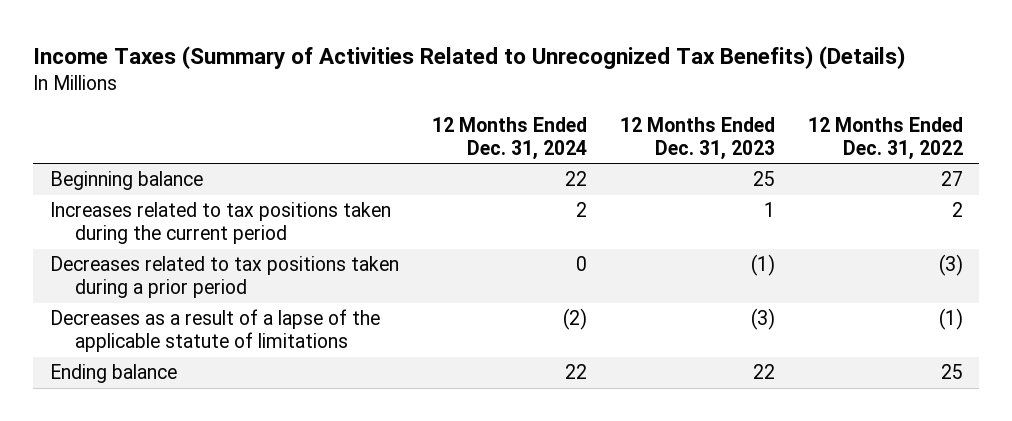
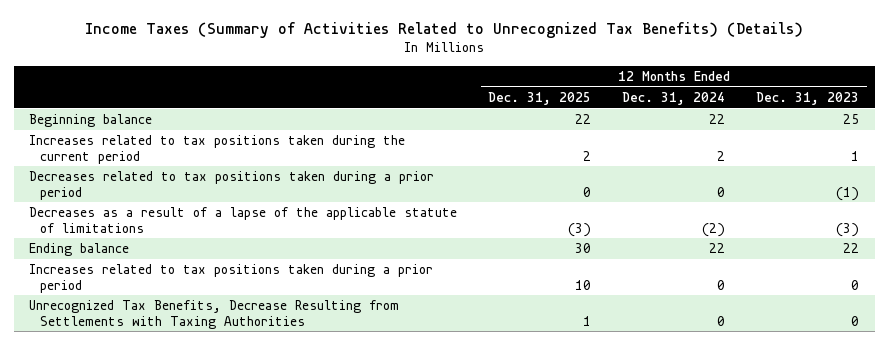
- | 12 Months Ended Dec. 31, 2024 | 12 Months Ended Dec. 31, 2023 | 12 Months Ended Dec. 31, 2022
+ | 12 Months Ended Dec. 31, 2025 | 12 Months Ended Dec. 31, 2024 | 12 Months Ended Dec. 31, 2023
+ Increases related to tax positions taken during a prior period | 10 | 0 | 0
+ Unrecognized Tax Benefits, Decrease Resulting from Settlements with Taxing Authorities | 1 | 0 | 0

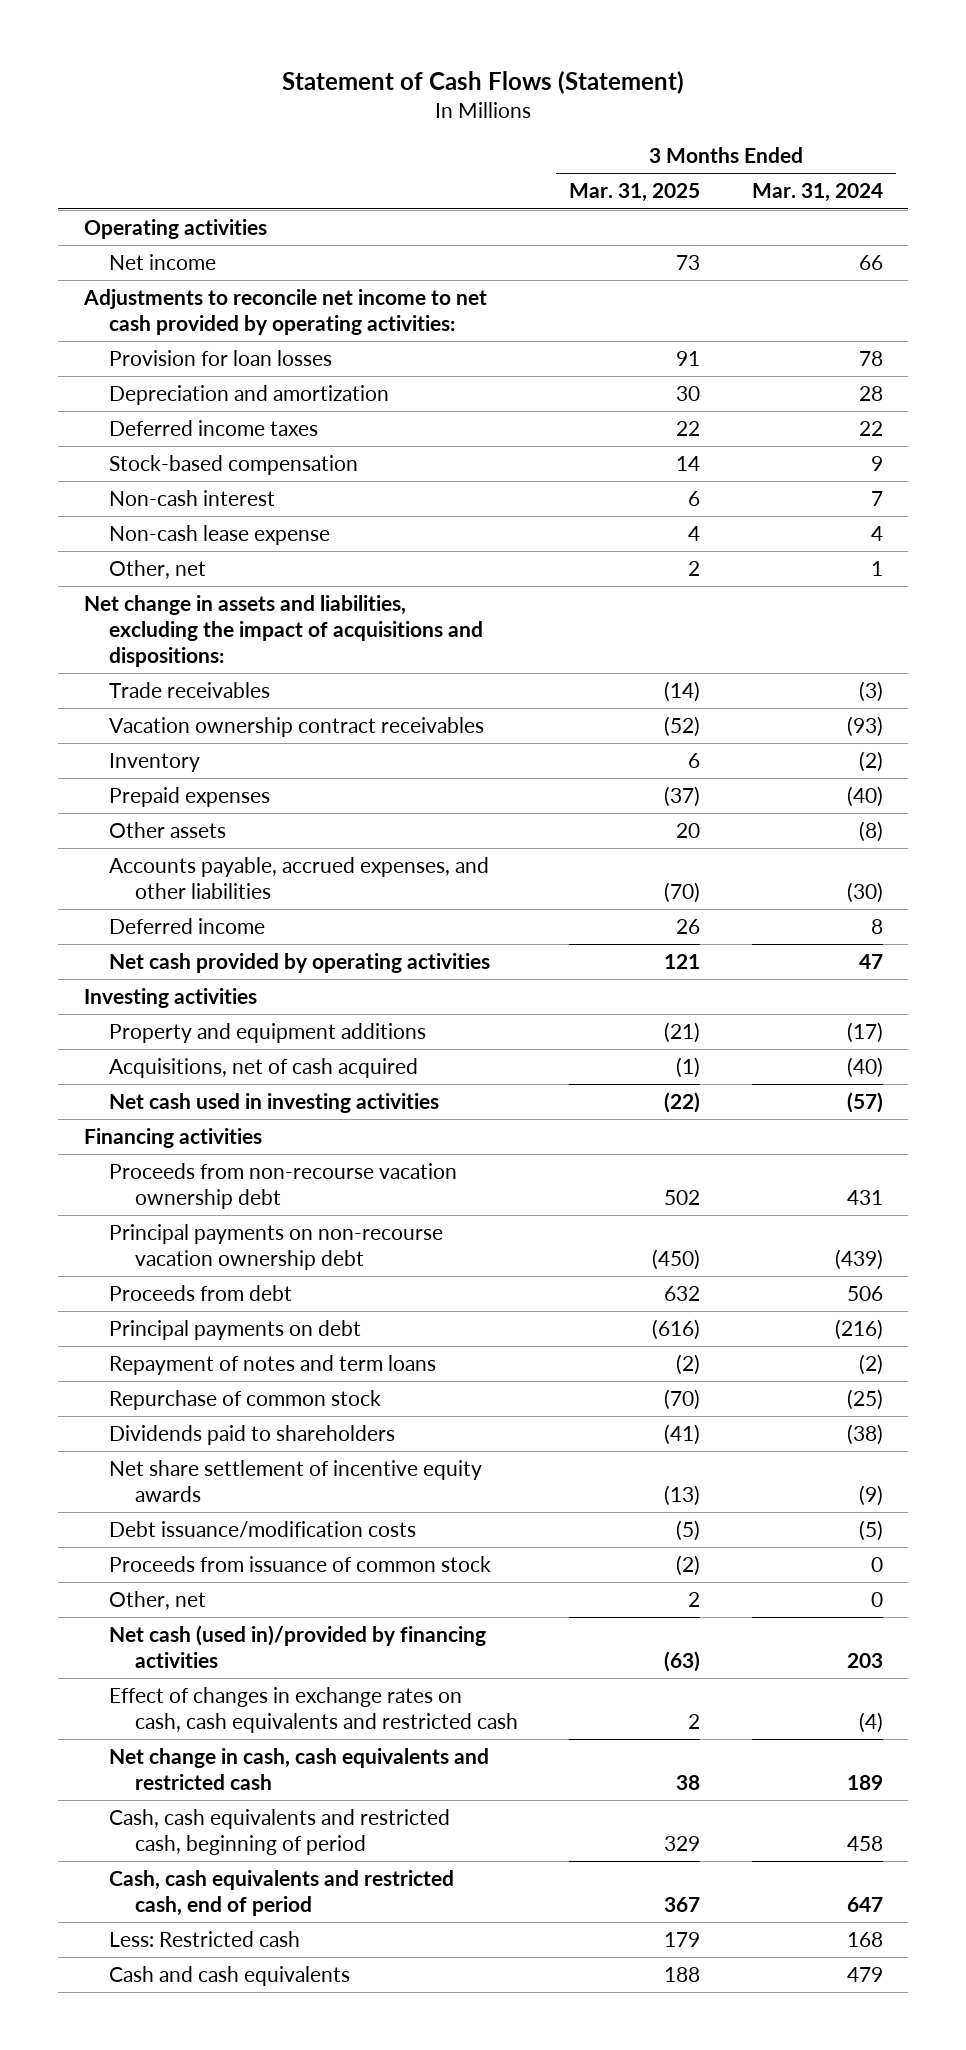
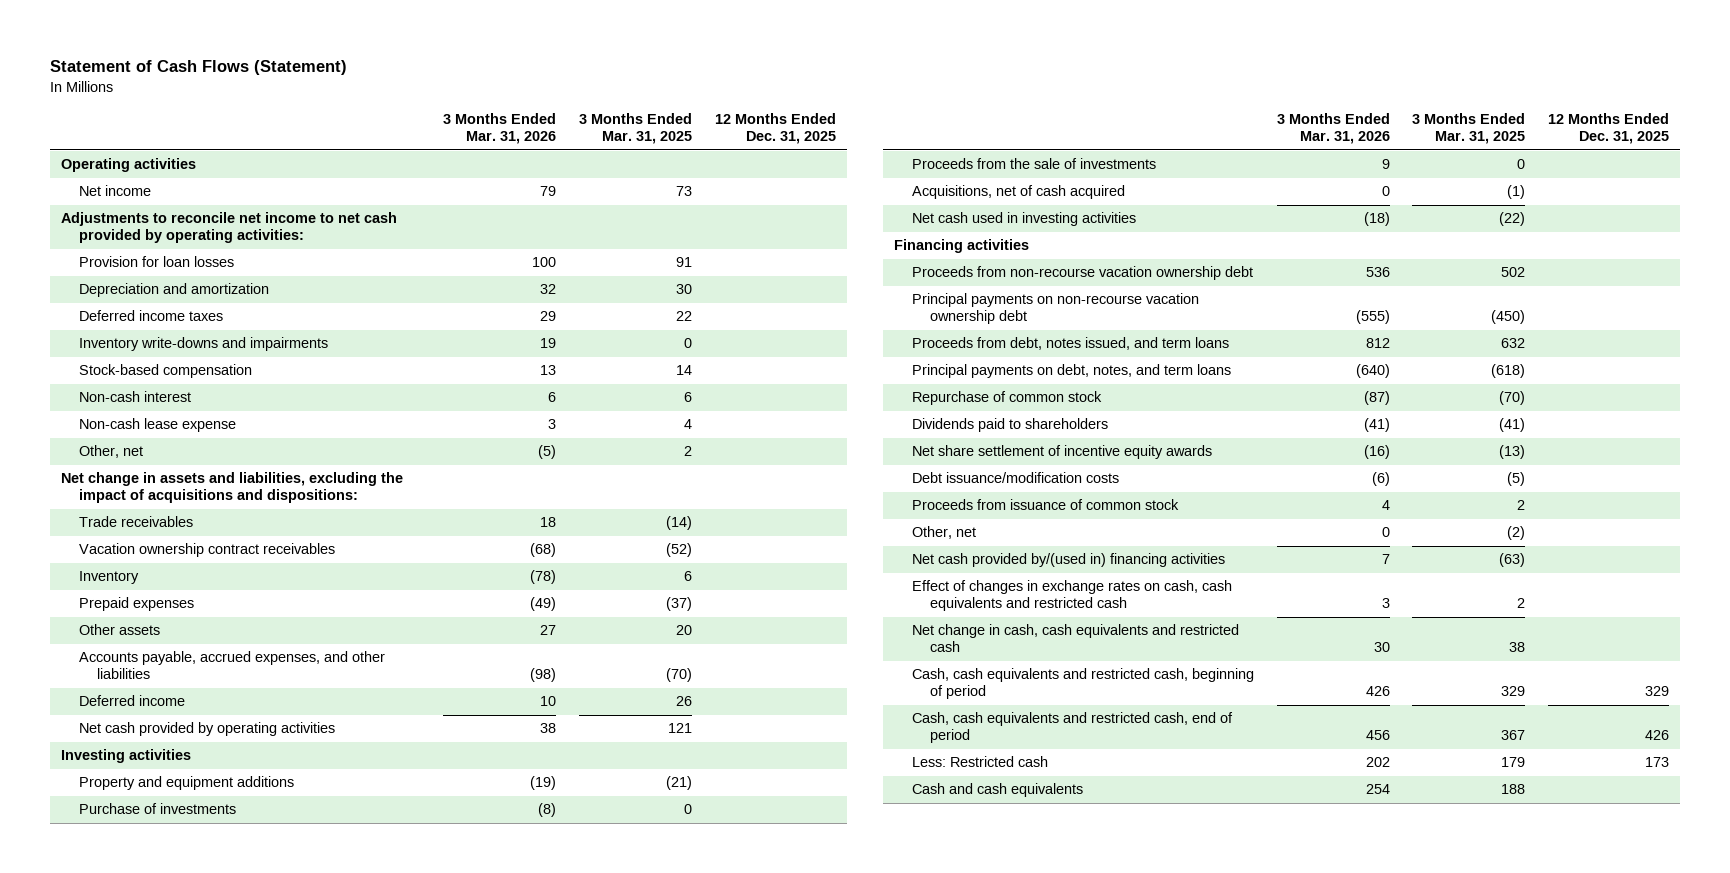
- | 3 Months Ended Mar. 31, 2025 | 3 Months Ended Mar. 31, 2024
+ | 3 Months Ended Mar. 31, 2026 | 3 Months Ended Mar. 31, 2025 | 12 Months Ended Dec. 31, 2025
+ Inventory write-downs and impairments | 19 | 0 |
+ Purchase of investments | (8) | 0 |
+ Proceeds from the sale of investments | 9 | 0 |
- Proceeds from debt | 632 | 506
- Principal payments on debt | (616) | (216)
- Repayment of notes and term loans | (2) | (2)
+ Proceeds from debt, notes issued, and term loans | 812 | 632 |
+ Principal payments on debt, notes, and term loans | (640) | (618) |
- Proceeds from issuance of common stock | (2) | 0
- Other, net | 2 | 0
- Net cash (used in)/provided by financing activities | (63) | 203
+ Proceeds from issuance of common stock | 4 | 2 |
+ Other, net | 0 | (2) |
+ Net cash provided by/(used in) financing activities | 7 | (63) |

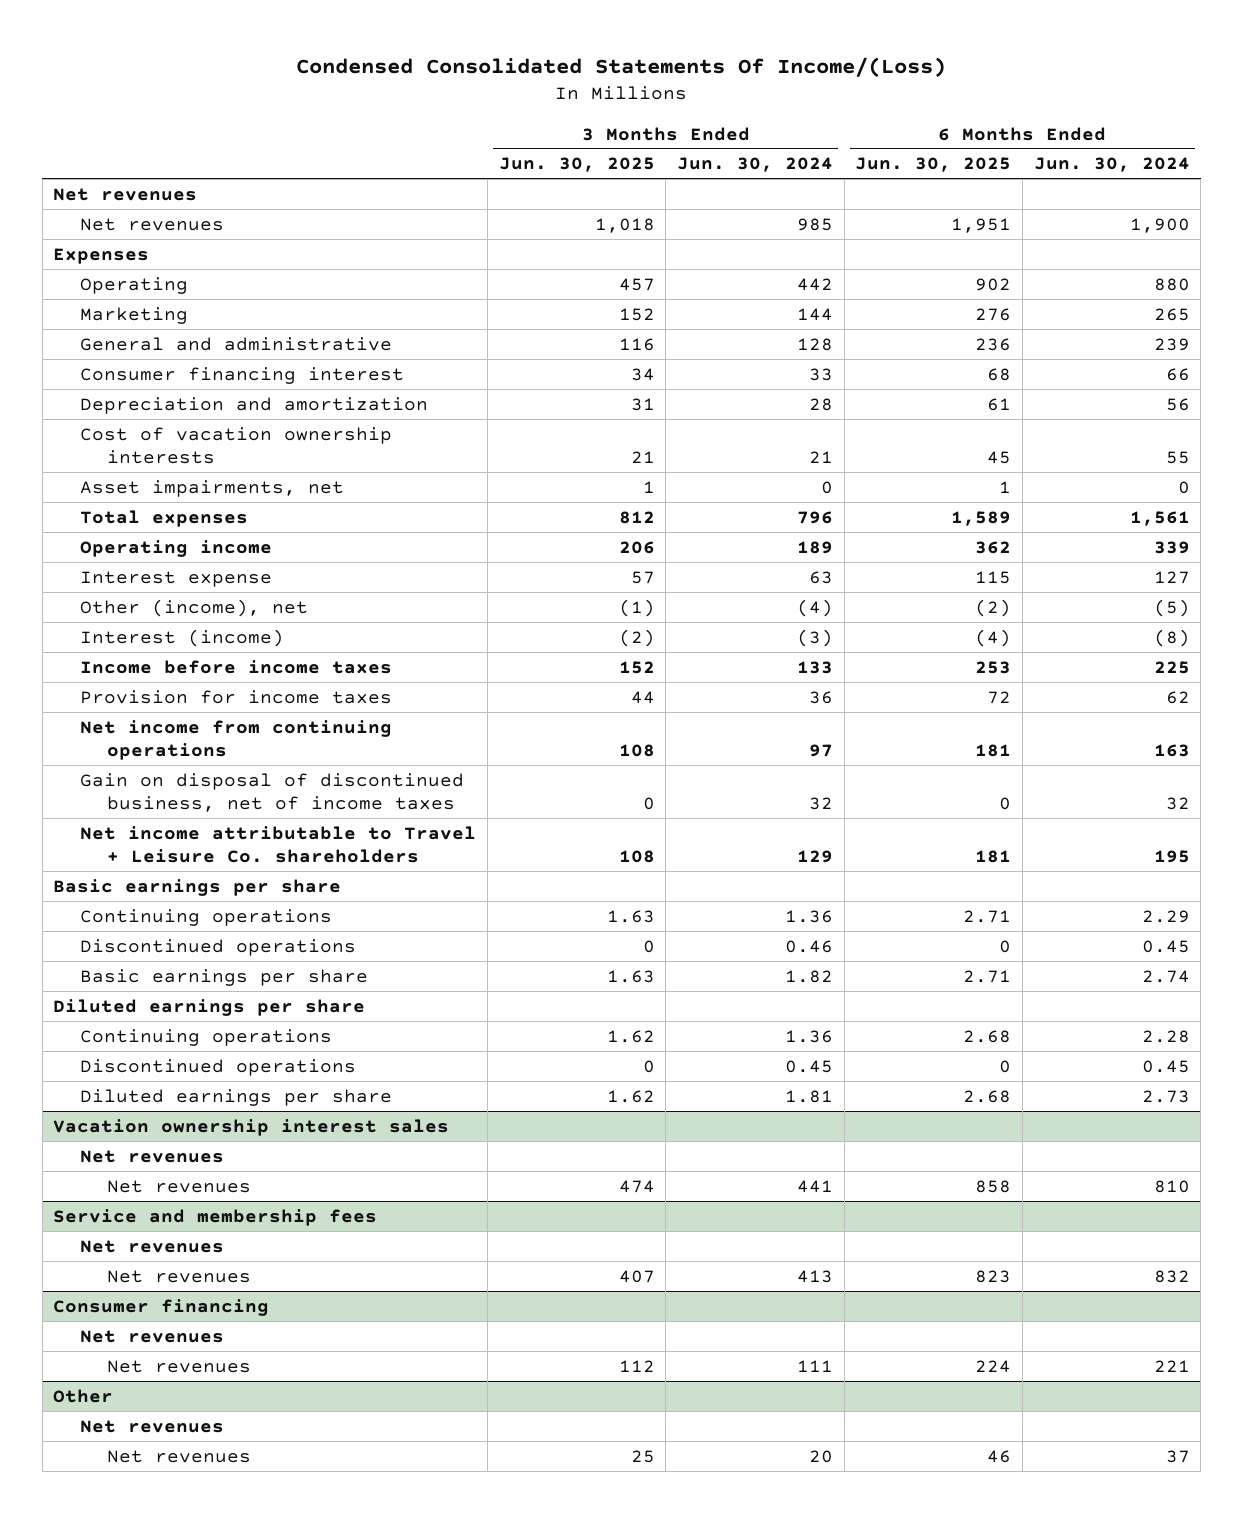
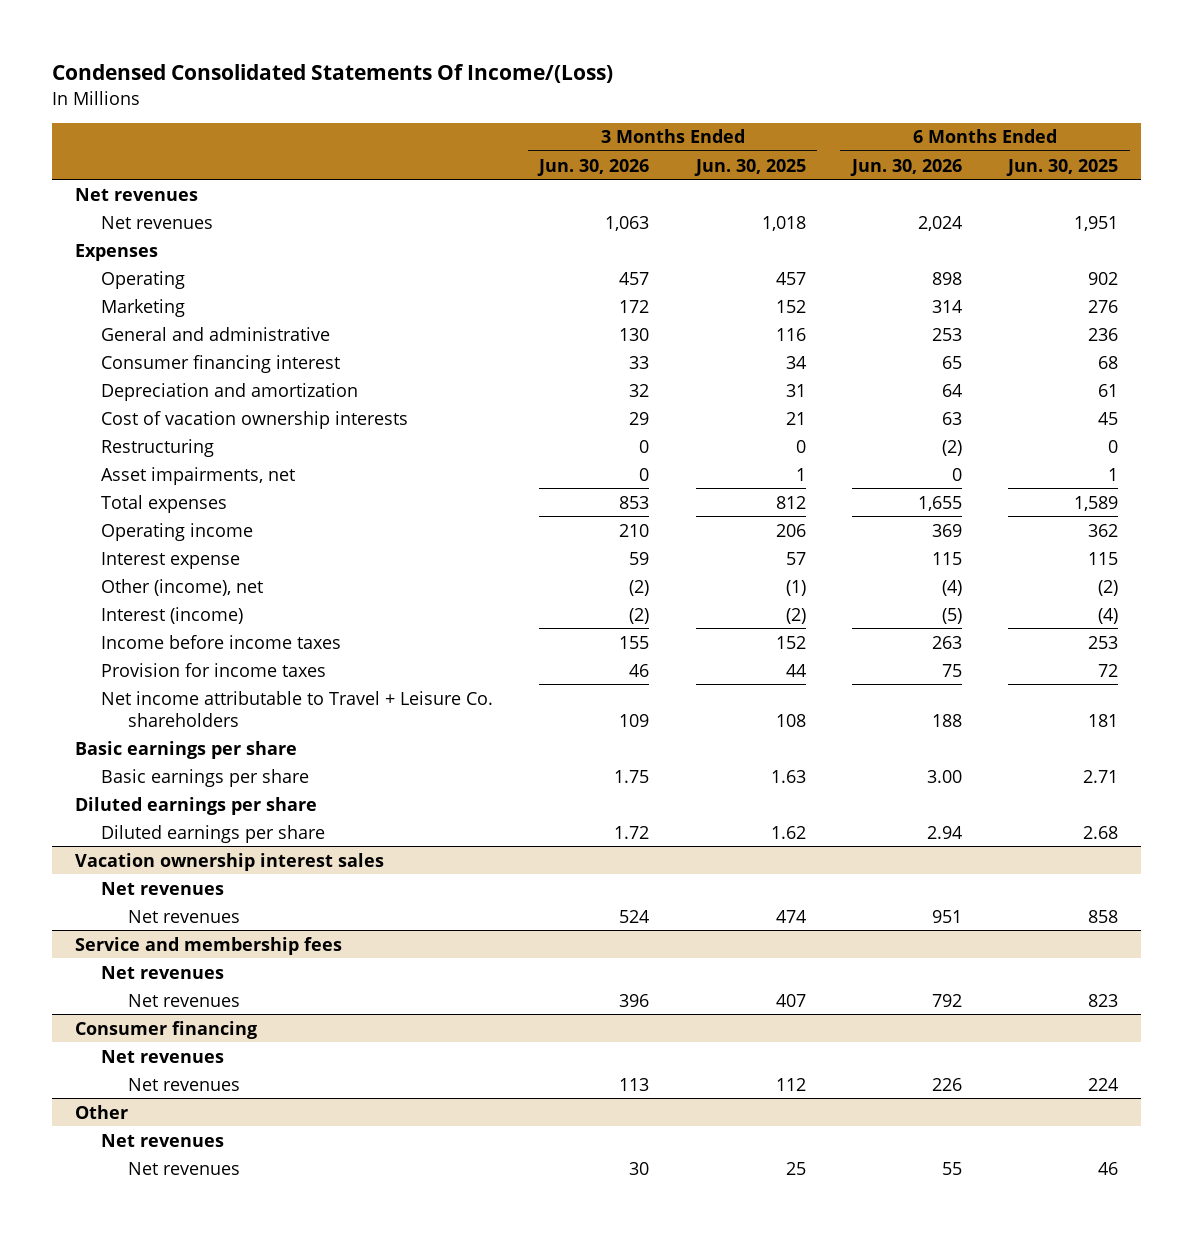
- | 3 Months Ended Jun. 30, 2025 | 3 Months Ended Jun. 30, 2024 | 6 Months Ended Jun. 30, 2025 | 6 Months Ended Jun. 30, 2024
+ | 3 Months Ended Jun. 30, 2026 | 3 Months Ended Jun. 30, 2025 | 6 Months Ended Jun. 30, 2026 | 6 Months Ended Jun. 30, 2025
+ Restructuring | 0 | 0 | (2) | 0
- Net income from continuing operations | 108 | 97 | 181 | 163
- Gain on disposal of discontinued business, net of income taxes | 0 | 32 | 0 | 32
- Continuing operations | 1.63 | 1.36 | 2.71 | 2.29
- Discontinued operations | 0 | 0.46 | 0 | 0.45
- Continuing operations | 1.62 | 1.36 | 2.68 | 2.28
- Discontinued operations | 0 | 0.45 | 0 | 0.45

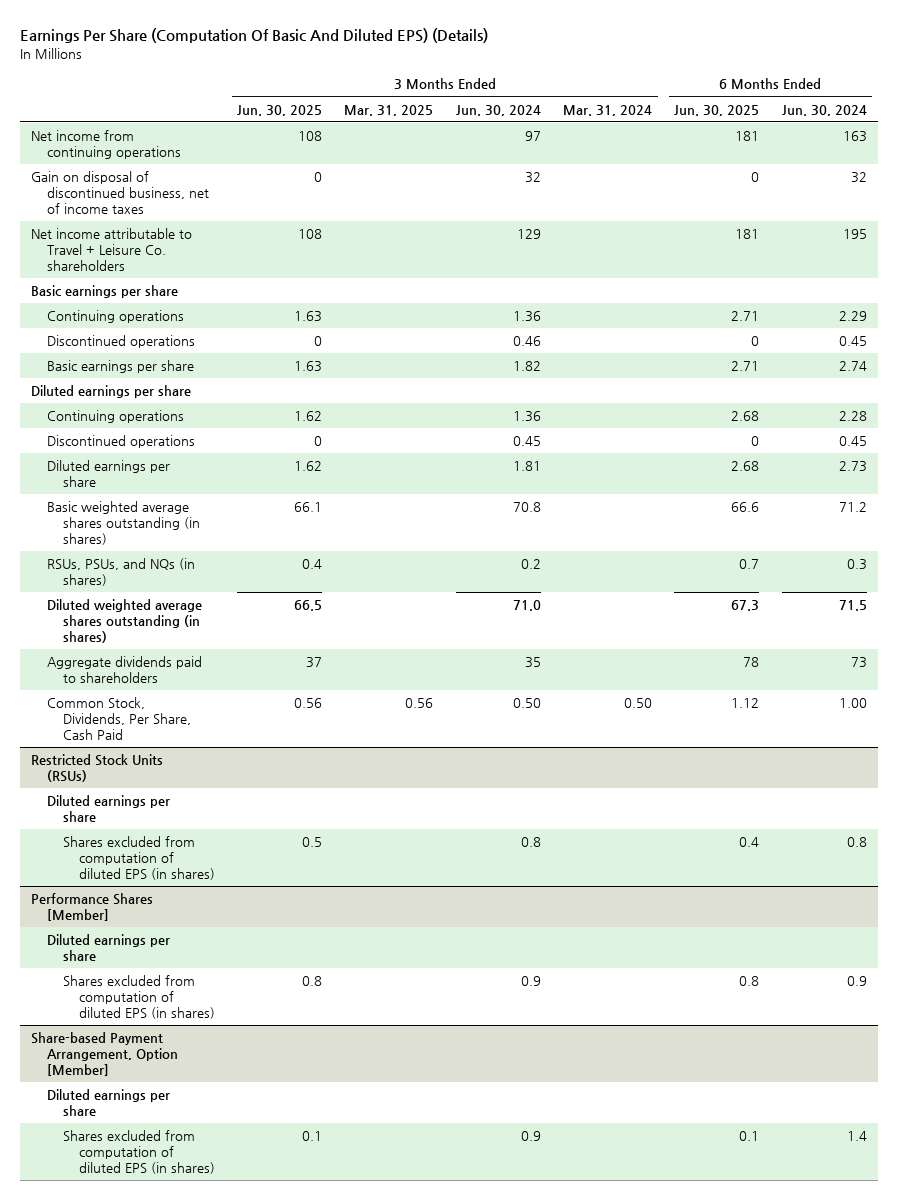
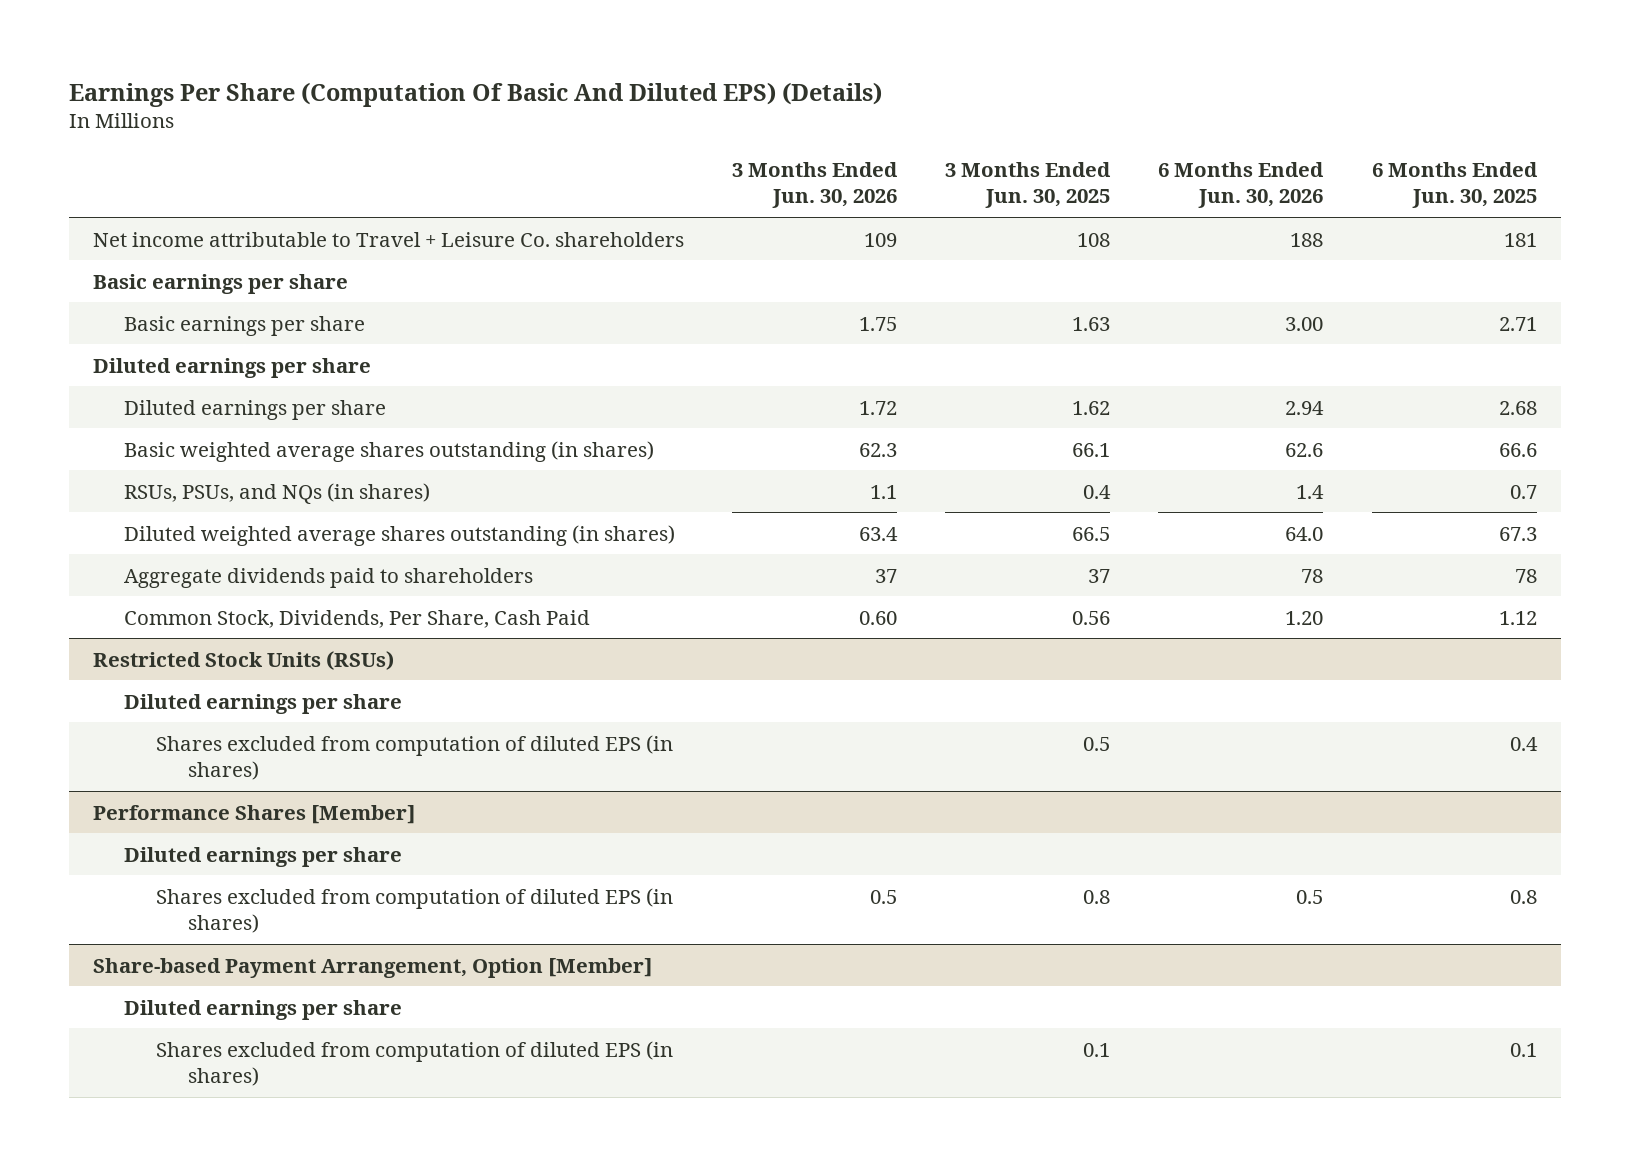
- | 3 Months Ended Jun. 30, 2025 | 3 Months Ended Mar. 31, 2025 | 3 Months Ended Jun. 30, 2024 | 3 Months Ended Mar. 31, 2024 | 6 Months Ended Jun. 30, 2025 | 6 Months Ended Jun. 30, 2024
+ | 3 Months Ended Jun. 30, 2026 | 3 Months Ended Jun. 30, 2025 | 6 Months Ended Jun. 30, 2026 | 6 Months Ended Jun. 30, 2025
- Net income from continuing operations | 108 | | 97 | | 181 | 163
- Gain on disposal of discontinued business, net of income taxes | 0 | | 32 | | 0 | 32
- Continuing operations | 1.63 | | 1.36 | | 2.71 | 2.29
- Discontinued operations | 0 | | 0.46 | | 0 | 0.45
- Continuing operations | 1.62 | | 1.36 | | 2.68 | 2.28
- Discontinued operations | 0 | | 0.45 | | 0 | 0.45

